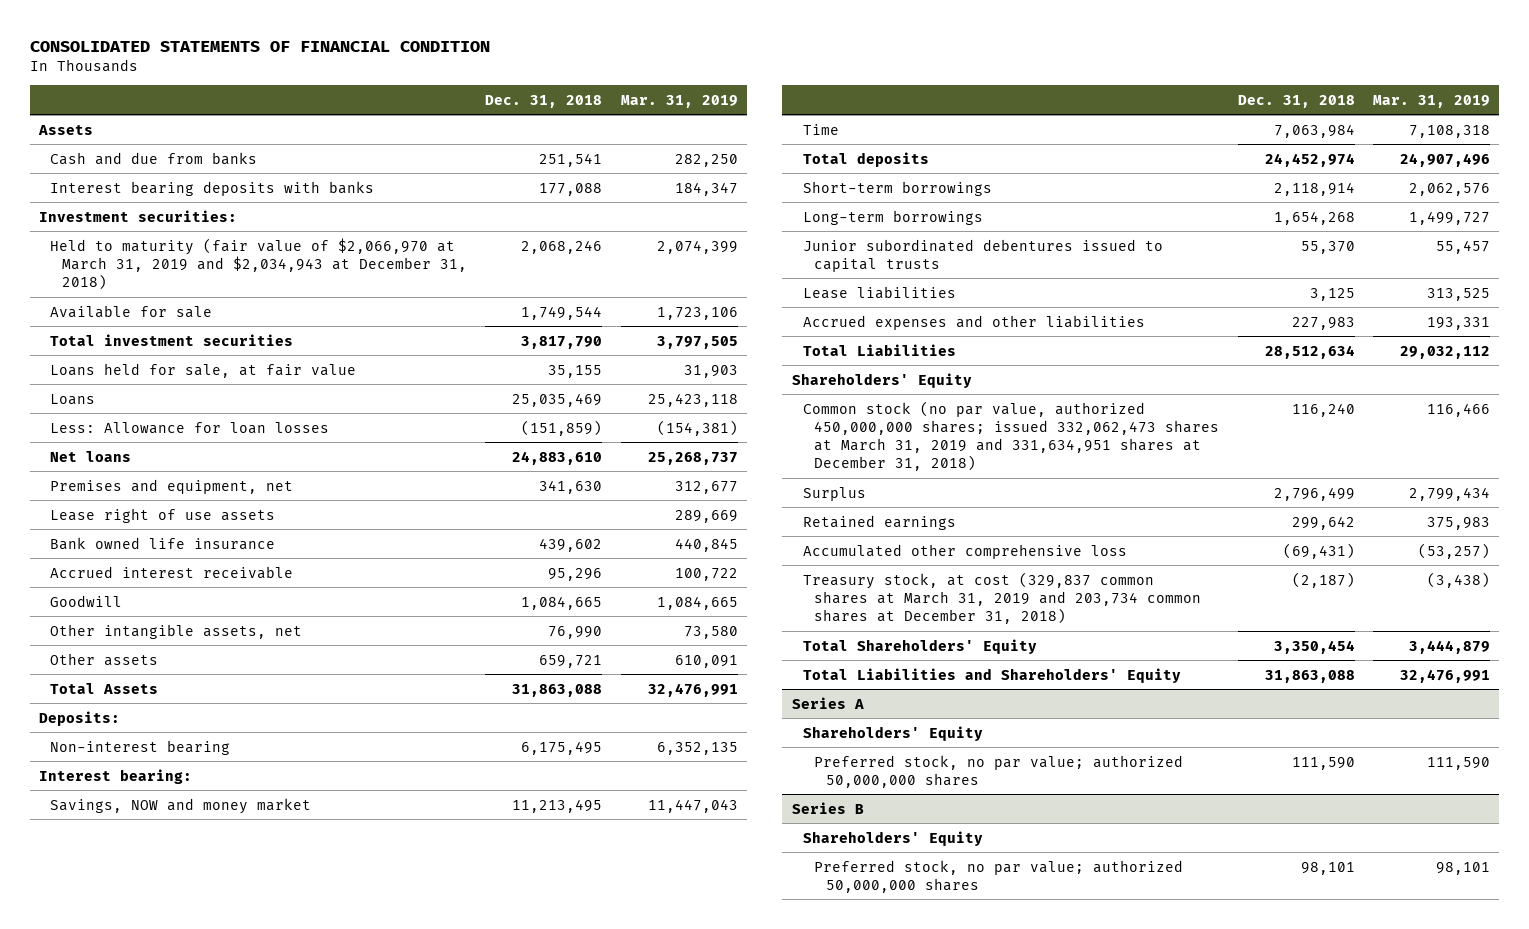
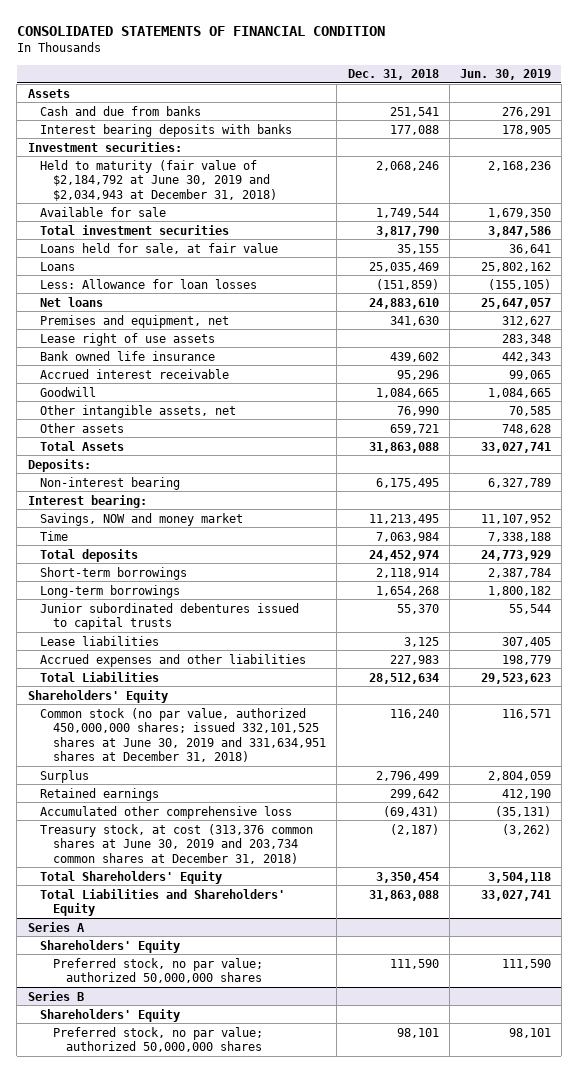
- | Dec. 31, 2018 | Mar. 31, 2019
+ | Dec. 31, 2018 | Jun. 30, 2019
- Held to maturity (fair value of $2,066,970 at March 31, 2019 and $2,034,943 at December 31, 2018) | 2,068,246 | 2,074,399
+ Held to maturity (fair value of $2,184,792 at June 30, 2019 and $2,034,943 at December 31, 2018) | 2,068,246 | 2,168,236
- Common stock (no par value, authorized 450,000,000 shares; issued 332,062,473 shares at March 31, 2019 and 331,634,951 shares at December 31, 2018) | 116,240 | 116,466
+ Common stock (no par value, authorized 450,000,000 shares; issued 332,101,525 shares at June 30, 2019 and 331,634,951 shares at December 31, 2018) | 116,240 | 116,571
- Treasury stock, at cost (329,837 common shares at March 31, 2019 and 203,734 common shares at December 31, 2018) | (2,187) | (3,438)
+ Treasury stock, at cost (313,376 common shares at June 30, 2019 and 203,734 common shares at December 31, 2018) | (2,187) | (3,262)

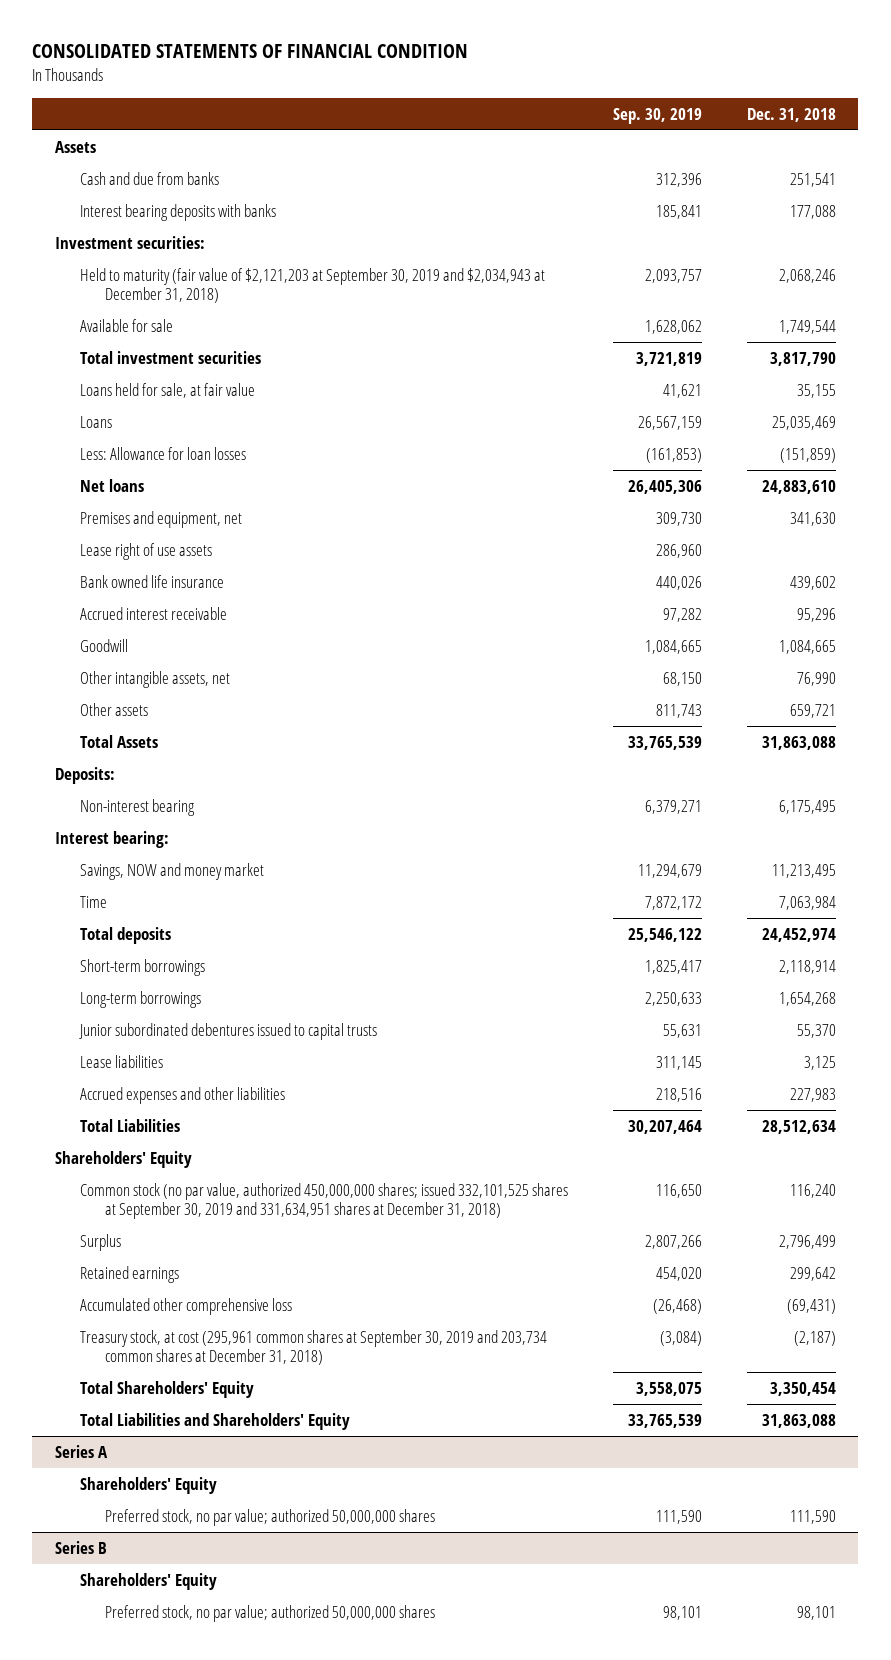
- | Dec. 31, 2018 | Jun. 30, 2019
+ | Sep. 30, 2019 | Dec. 31, 2018
- Held to maturity (fair value of $2,184,792 at June 30, 2019 and $2,034,943 at December 31, 2018) | 2,068,246 | 2,168,236
+ Held to maturity (fair value of $2,121,203 at September 30, 2019 and $2,034,943 at December 31, 2018) | 2,093,757 | 2,068,246
- Common stock (no par value, authorized 450,000,000 shares; issued 332,101,525 shares at June 30, 2019 and 331,634,951 shares at December 31, 2018) | 116,240 | 116,571
+ Common stock (no par value, authorized 450,000,000 shares; issued 332,101,525 shares at September 30, 2019 and 331,634,951 shares at December 31, 2018) | 116,650 | 116,240
- Treasury stock, at cost (313,376 common shares at June 30, 2019 and 203,734 common shares at December 31, 2018) | (2,187) | (3,262)
+ Treasury stock, at cost (295,961 common shares at September 30, 2019 and 203,734 common shares at December 31, 2018) | (3,084) | (2,187)

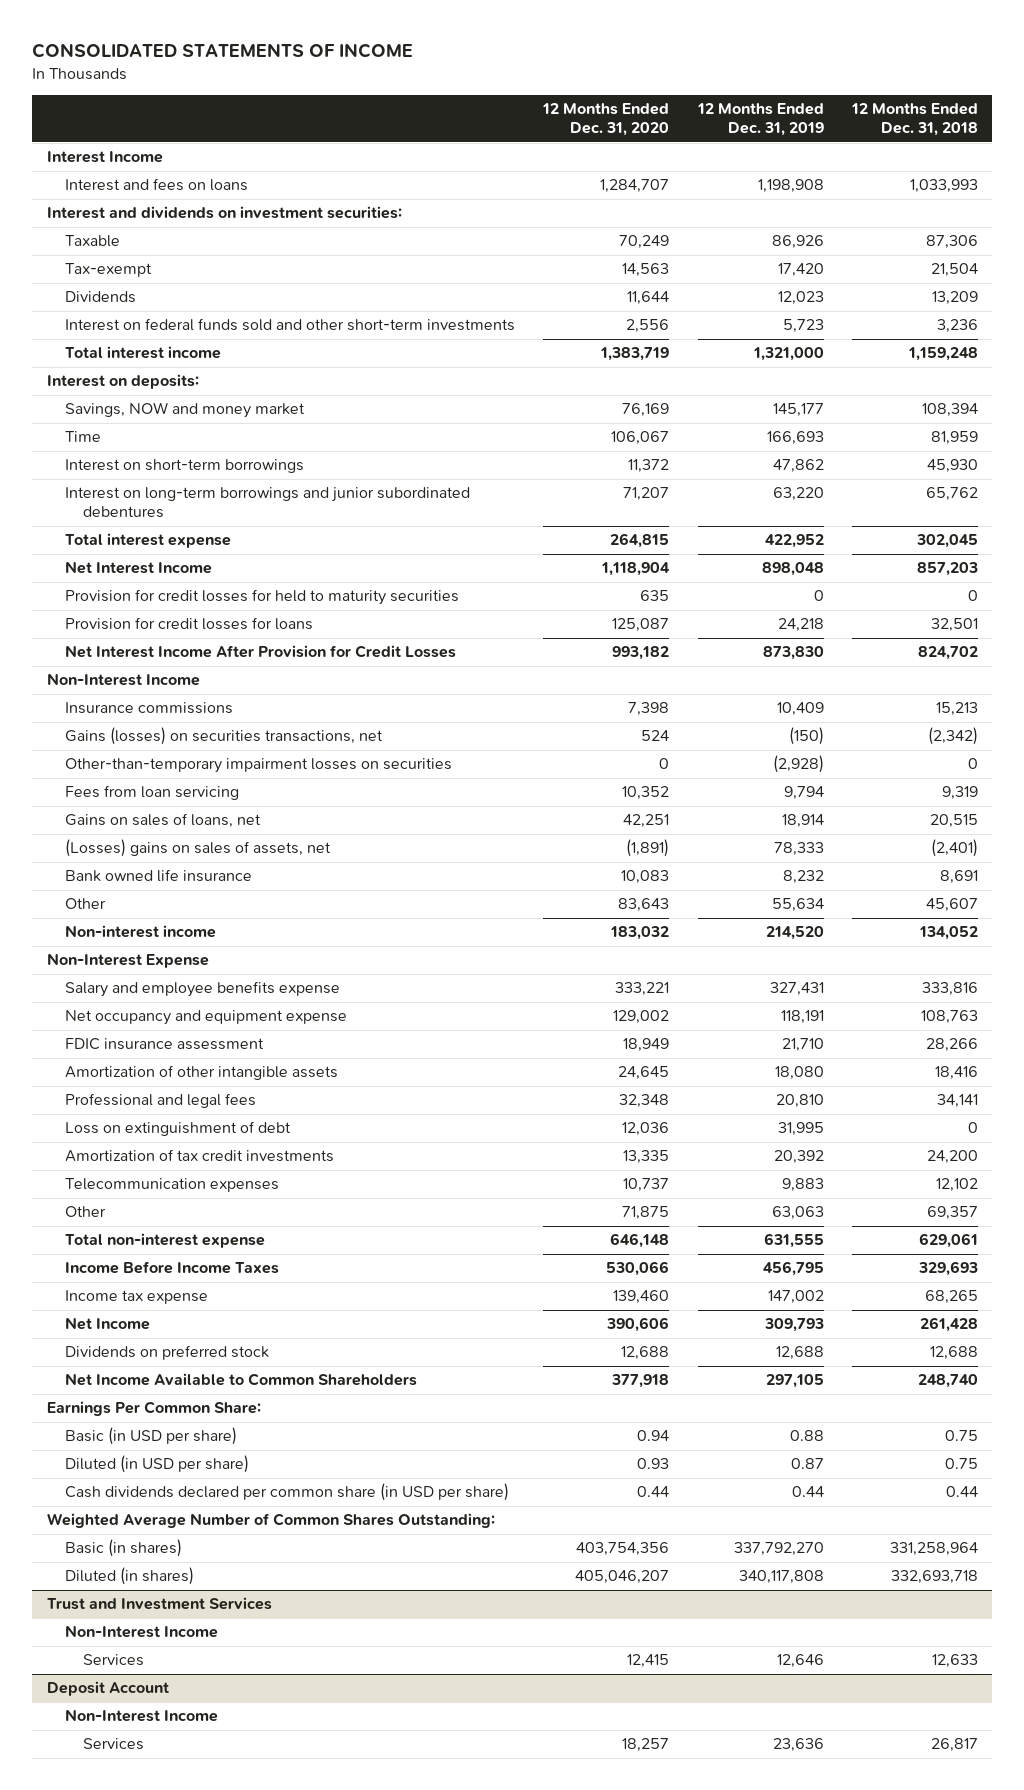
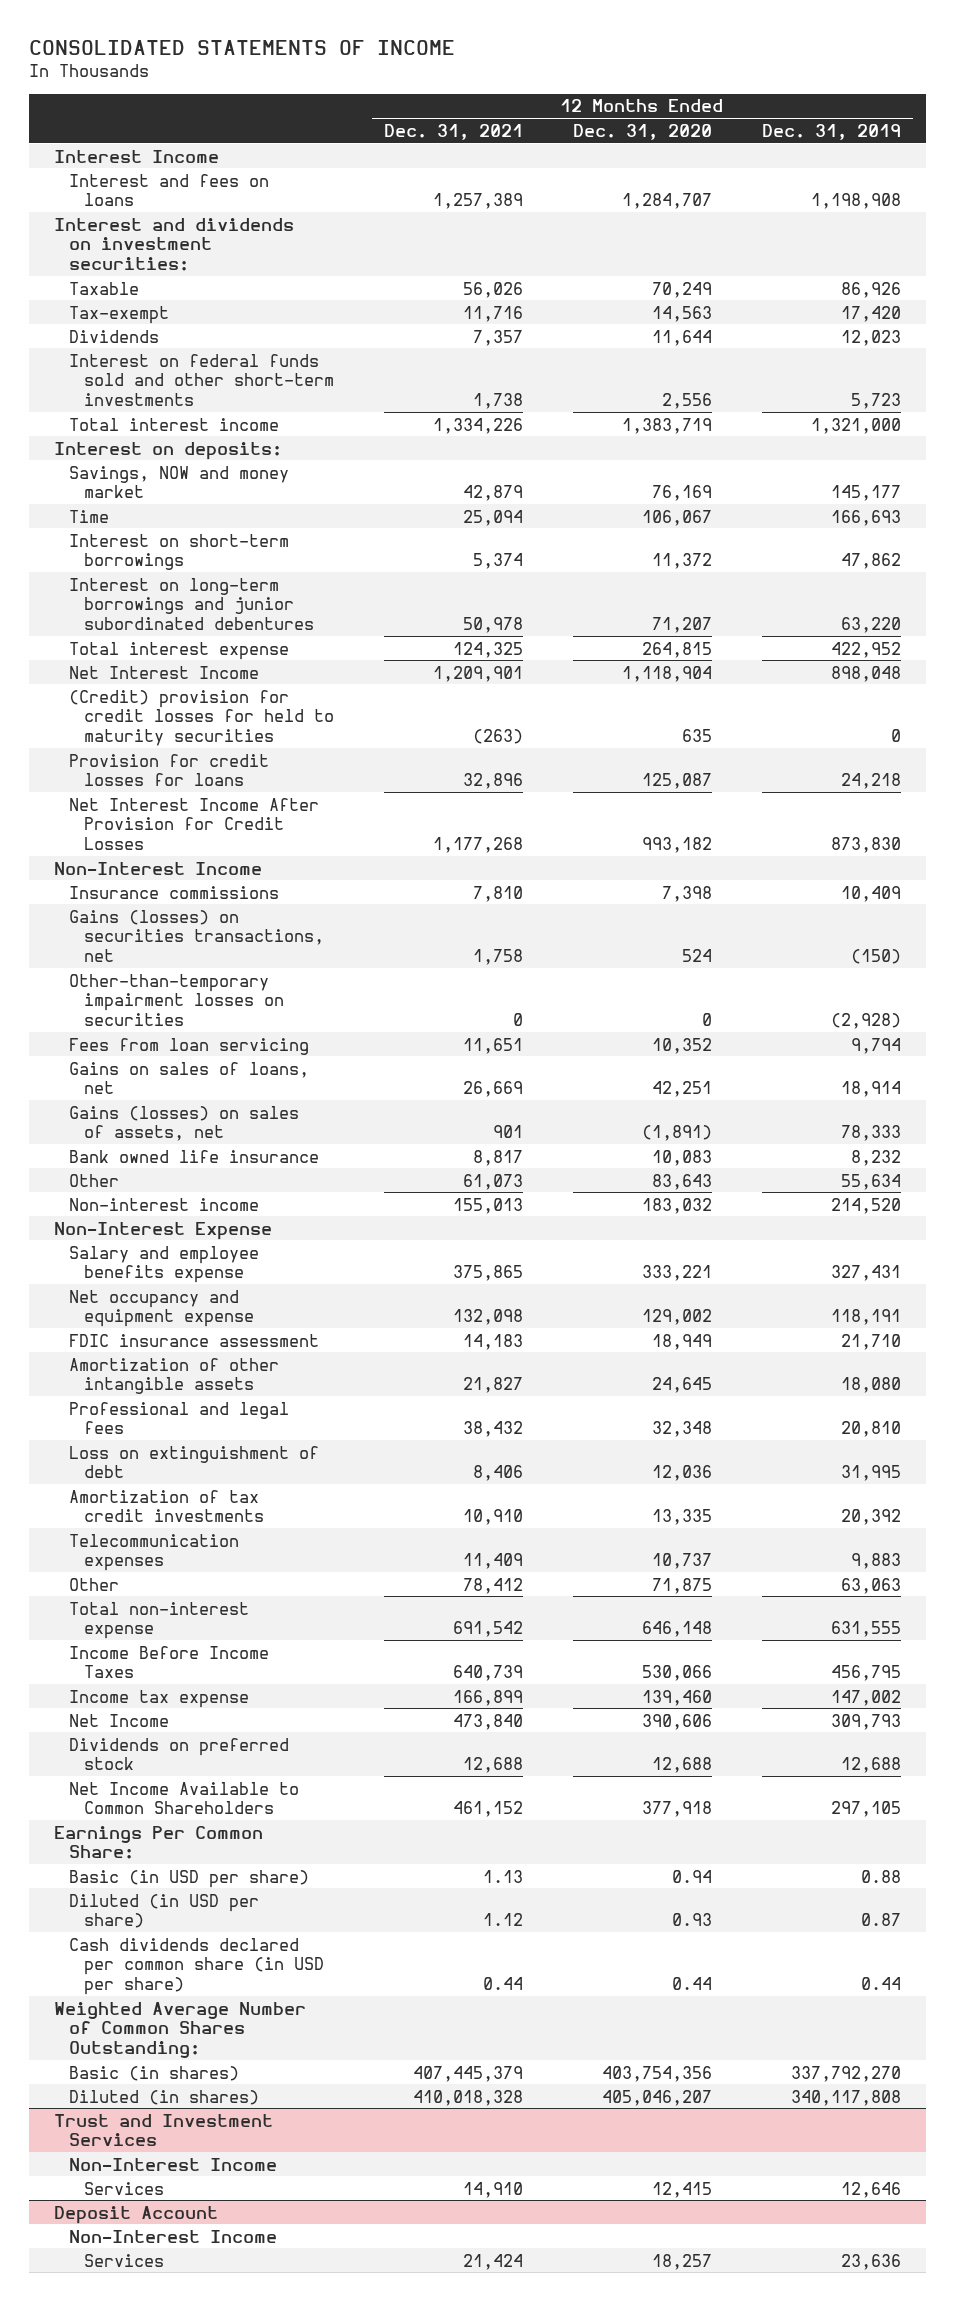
- | 12 Months Ended Dec. 31, 2020 | 12 Months Ended Dec. 31, 2019 | 12 Months Ended Dec. 31, 2018
+ | 12 Months Ended Dec. 31, 2021 | 12 Months Ended Dec. 31, 2020 | 12 Months Ended Dec. 31, 2019
- Provision for credit losses for held to maturity securities | 635 | 0 | 0
+ (Credit) provision for credit losses for held to maturity securities | (263) | 635 | 0
- (Losses) gains on sales of assets, net | (1,891) | 78,333 | (2,401)
+ Gains (losses) on sales of assets, net | 901 | (1,891) | 78,333

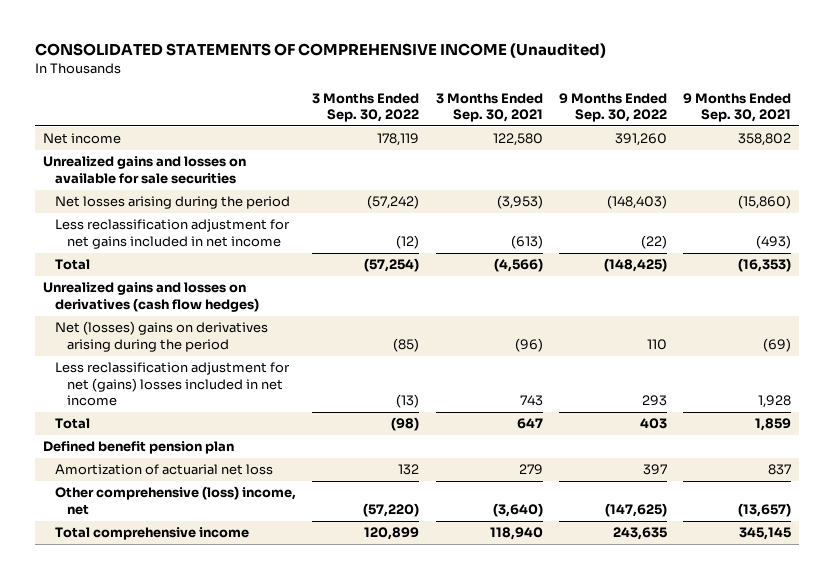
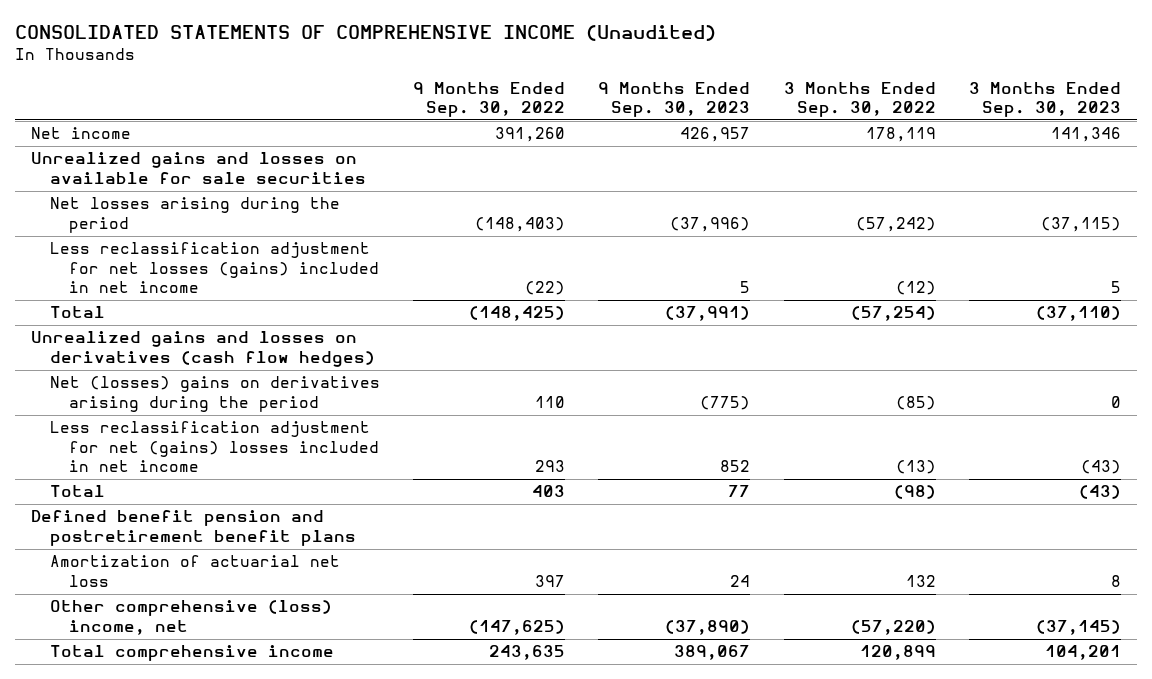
- | 3 Months Ended Sep. 30, 2022 | 3 Months Ended Sep. 30, 2021 | 9 Months Ended Sep. 30, 2022 | 9 Months Ended Sep. 30, 2021
+ | 9 Months Ended Sep. 30, 2022 | 9 Months Ended Sep. 30, 2023 | 3 Months Ended Sep. 30, 2022 | 3 Months Ended Sep. 30, 2023
- Less reclassification adjustment for net gains included in net income | (12) | (613) | (22) | (493)
+ Less reclassification adjustment for net losses (gains) included in net income | (22) | 5 | (12) | 5
- Defined benefit pension plan
+ Defined benefit pension and postretirement benefit plans

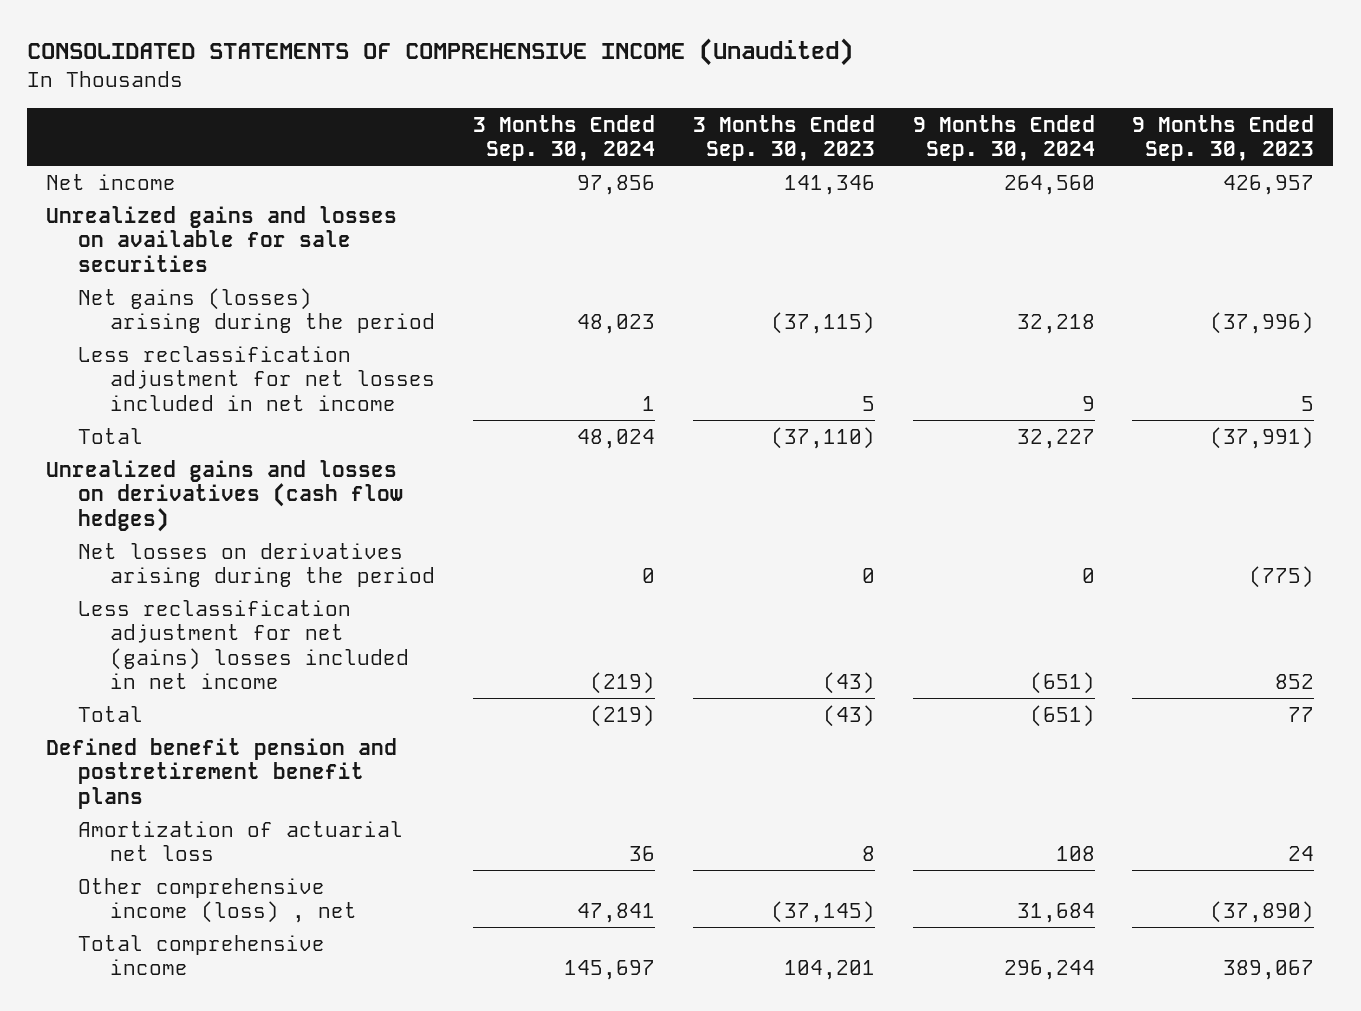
- | 9 Months Ended Sep. 30, 2022 | 9 Months Ended Sep. 30, 2023 | 3 Months Ended Sep. 30, 2022 | 3 Months Ended Sep. 30, 2023
+ | 3 Months Ended Sep. 30, 2024 | 3 Months Ended Sep. 30, 2023 | 9 Months Ended Sep. 30, 2024 | 9 Months Ended Sep. 30, 2023
- Net losses arising during the period | (148,403) | (37,996) | (57,242) | (37,115)
- Less reclassification adjustment for net losses (gains) included in net income | (22) | 5 | (12) | 5
+ Net gains (losses) arising during the period | 48,023 | (37,115) | 32,218 | (37,996)
+ Less reclassification adjustment for net losses included in net income | 1 | 5 | 9 | 5
- Net (losses) gains on derivatives arising during the period | 110 | (775) | (85) | 0
+ Net losses on derivatives arising during the period | 0 | 0 | 0 | (775)
- Other comprehensive (loss) income, net | (147,625) | (37,890) | (57,220) | (37,145)
+ Other comprehensive income (loss) , net | 47,841 | (37,145) | 31,684 | (37,890)

